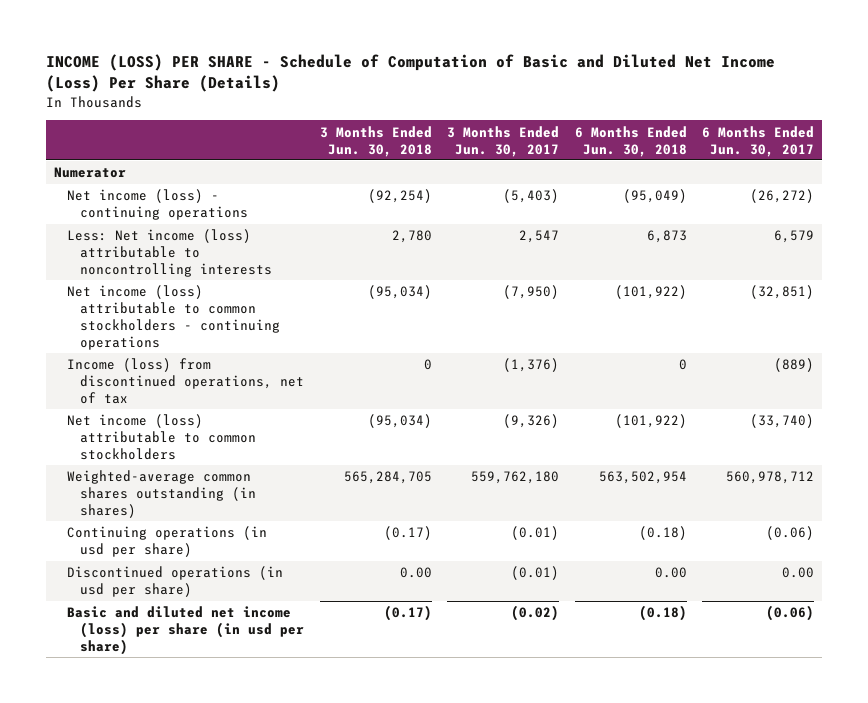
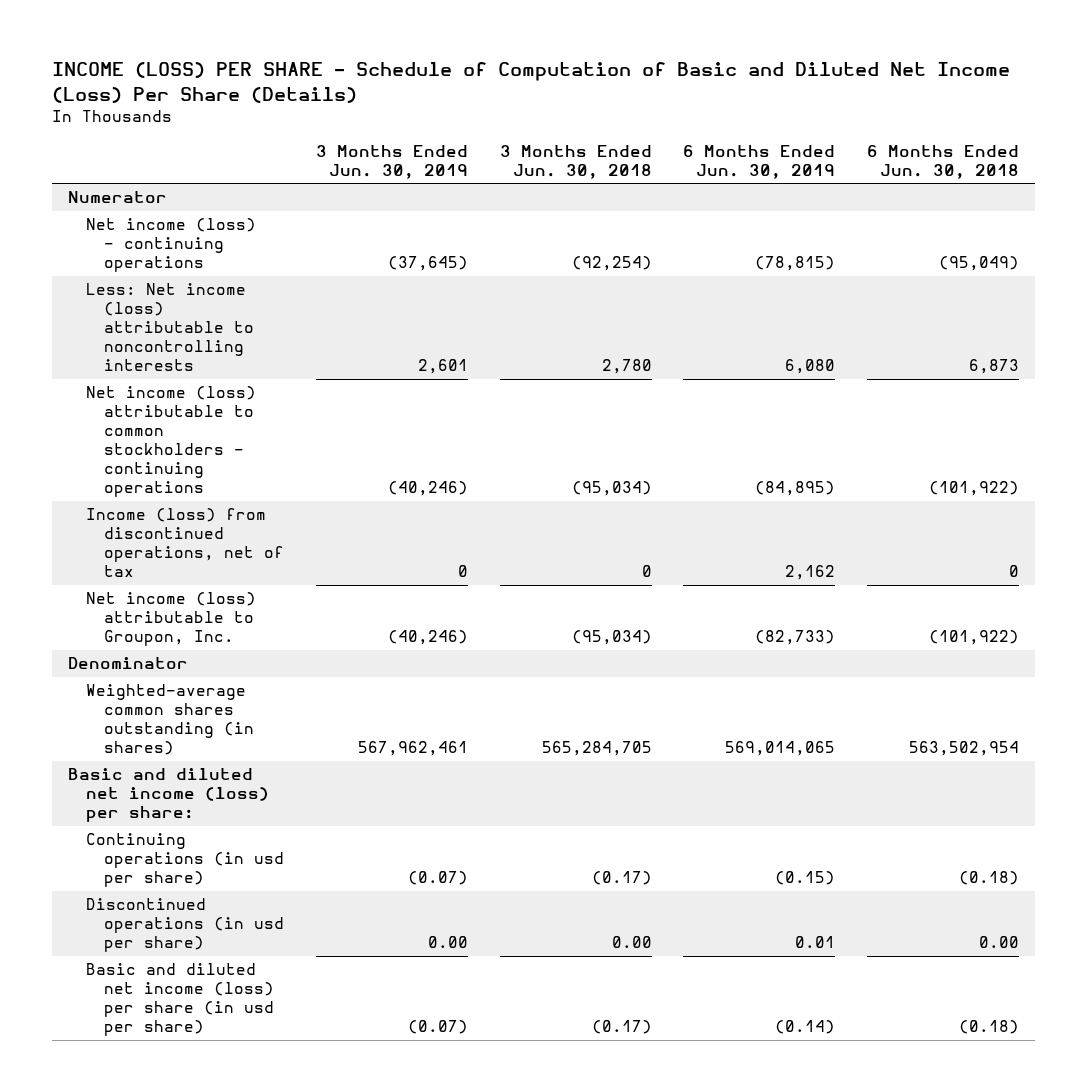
- | 3 Months Ended Jun. 30, 2018 | 3 Months Ended Jun. 30, 2017 | 6 Months Ended Jun. 30, 2018 | 6 Months Ended Jun. 30, 2017
+ | 3 Months Ended Jun. 30, 2019 | 3 Months Ended Jun. 30, 2018 | 6 Months Ended Jun. 30, 2019 | 6 Months Ended Jun. 30, 2018
- Net income (loss) attributable to common stockholders | (95,034) | (9,326) | (101,922) | (33,740)
+ Net income (loss) attributable to Groupon, Inc. | (40,246) | (95,034) | (82,733) | (101,922)
+ Denominator
+ Basic and diluted net income (loss) per share:

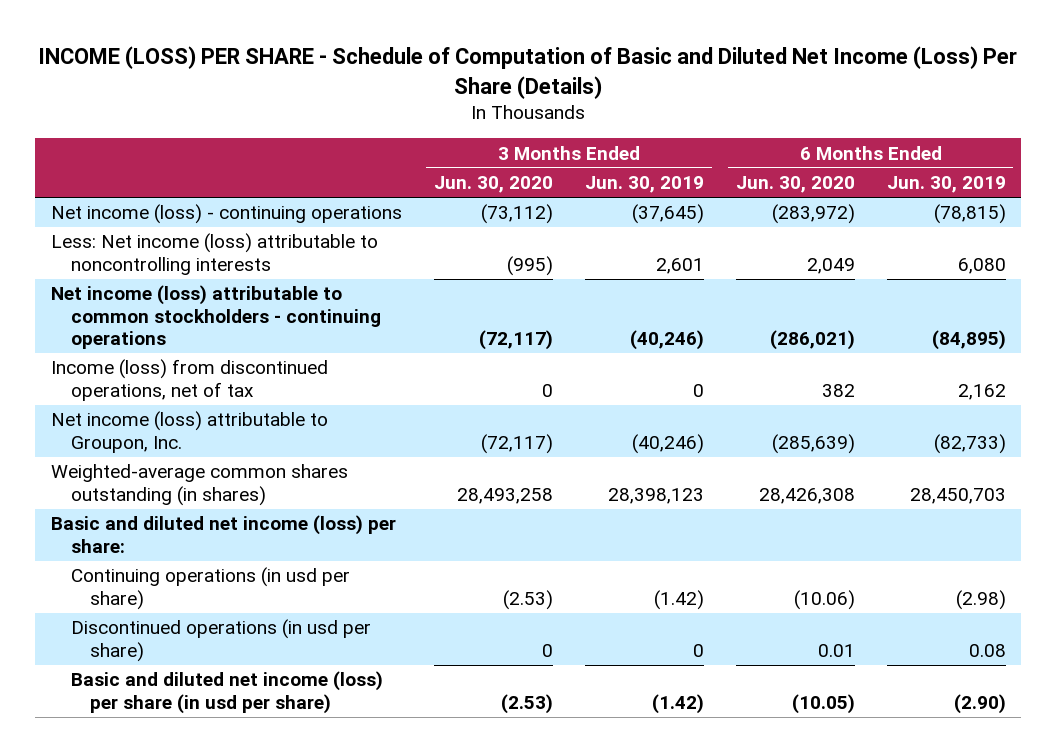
- | 3 Months Ended Jun. 30, 2019 | 3 Months Ended Jun. 30, 2018 | 6 Months Ended Jun. 30, 2019 | 6 Months Ended Jun. 30, 2018
+ | 3 Months Ended Jun. 30, 2020 | 3 Months Ended Jun. 30, 2019 | 6 Months Ended Jun. 30, 2020 | 6 Months Ended Jun. 30, 2019
- Numerator
- Denominator
- Weighted-average common shares outstanding (in shares) | 567,962,461 | 565,284,705 | 569,014,065 | 563,502,954
+ Weighted-average common shares outstanding (in shares) | 28,493,258 | 28,398,123 | 28,426,308 | 28,450,703
- Continuing operations (in usd per share) | (0.07) | (0.17) | (0.15) | (0.18)
- Discontinued operations (in usd per share) | 0.00 | 0.00 | 0.01 | 0.00
- Basic and diluted net income (loss) per share (in usd per share) | (0.07) | (0.17) | (0.14) | (0.18)
+ Continuing operations (in usd per share) | (2.53) | (1.42) | (10.06) | (2.98)
+ Discontinued operations (in usd per share) | 0 | 0 | 0.01 | 0.08
+ Basic and diluted net income (loss) per share (in usd per share) | (2.53) | (1.42) | (10.05) | (2.90)

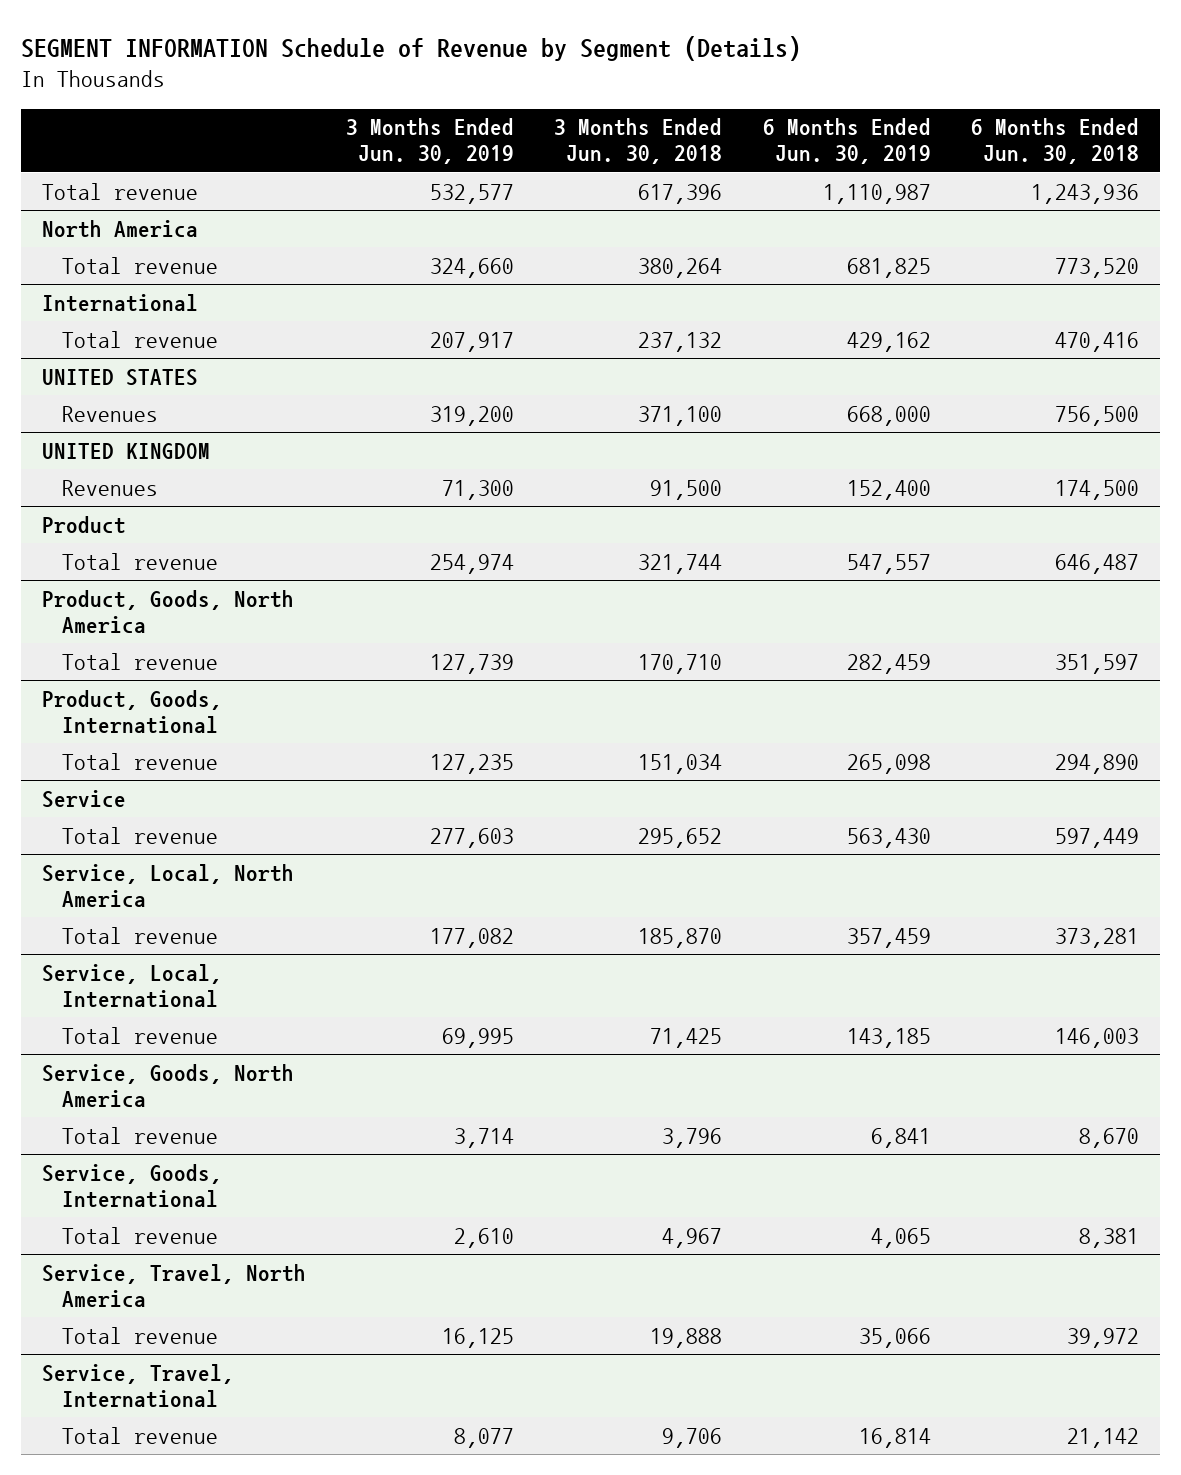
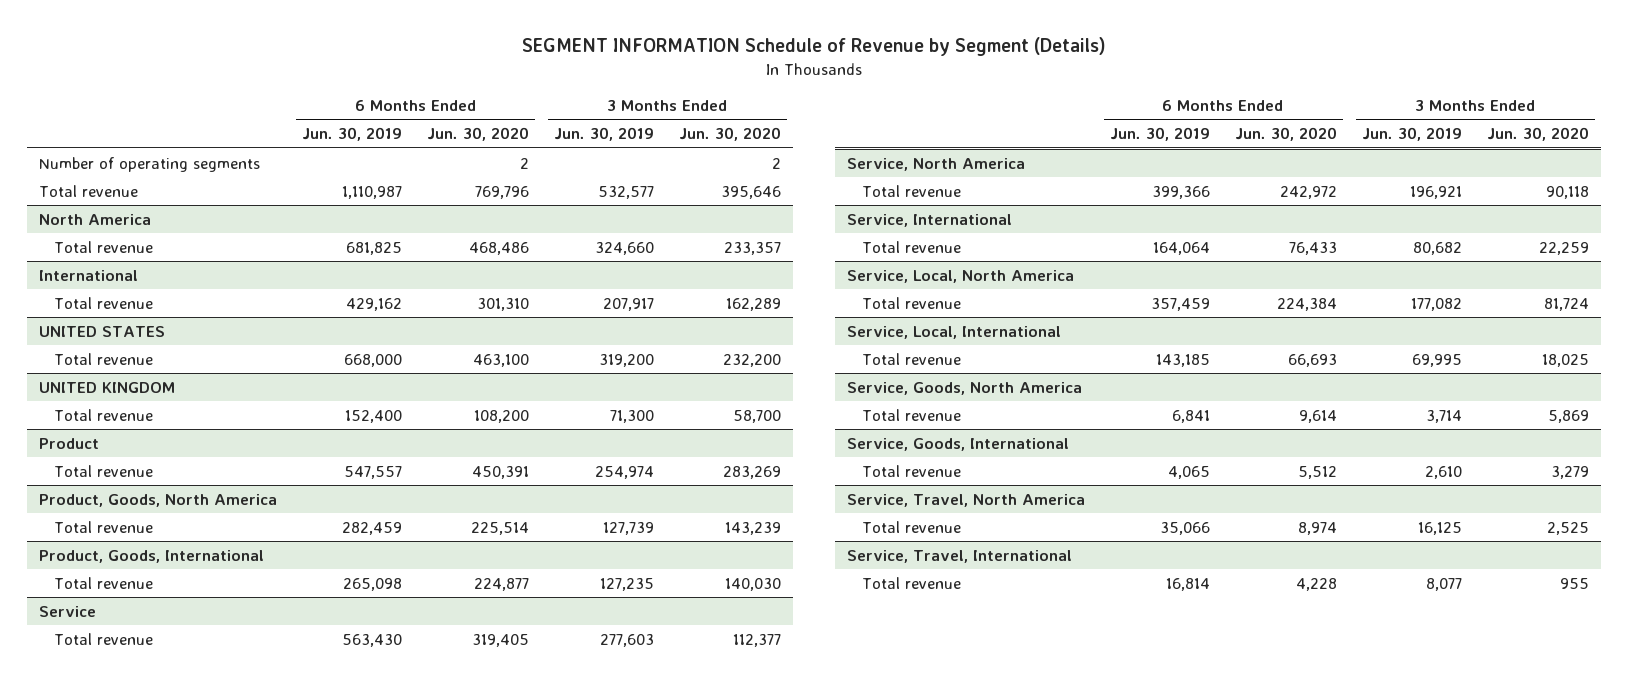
- | 3 Months Ended Jun. 30, 2019 | 3 Months Ended Jun. 30, 2018 | 6 Months Ended Jun. 30, 2019 | 6 Months Ended Jun. 30, 2018
+ | 6 Months Ended Jun. 30, 2019 | 6 Months Ended Jun. 30, 2020 | 3 Months Ended Jun. 30, 2019 | 3 Months Ended Jun. 30, 2020
+ Number of operating segments | | 2 | | 2
@ UNITED STATES
- Revenues | 319,200 | 371,100 | 668,000 | 756,500
+ Total revenue | 668,000 | 463,100 | 319,200 | 232,200
@ UNITED KINGDOM
- Revenues | 71,300 | 91,500 | 152,400 | 174,500
+ Total revenue | 152,400 | 108,200 | 71,300 | 58,700
+ Service, North America
+ Total revenue | 399,366 | 242,972 | 196,921 | 90,118
+ Service, International
+ Total revenue | 164,064 | 76,433 | 80,682 | 22,259

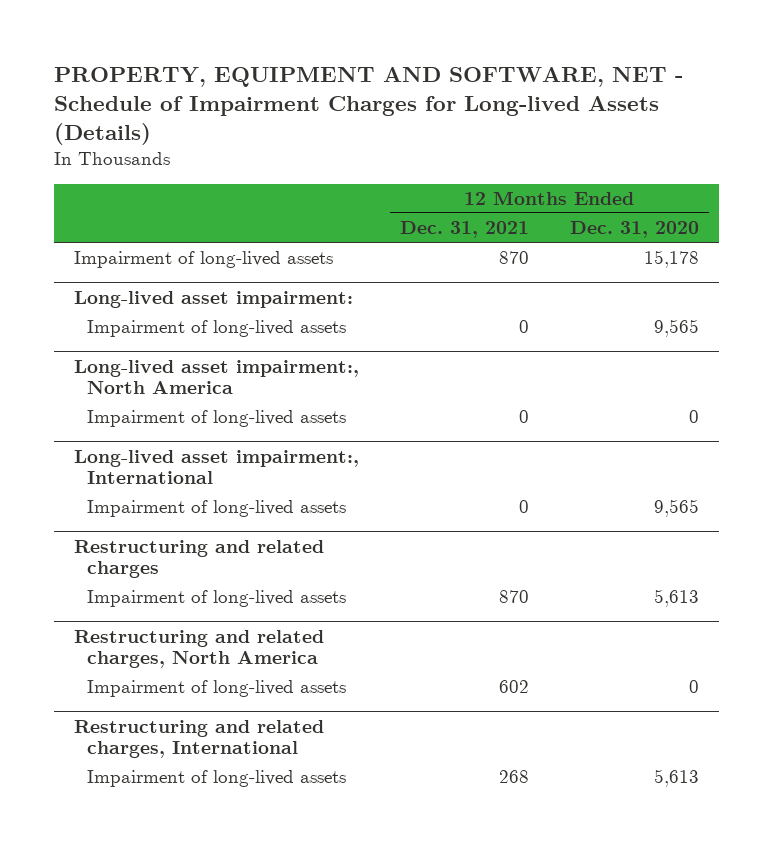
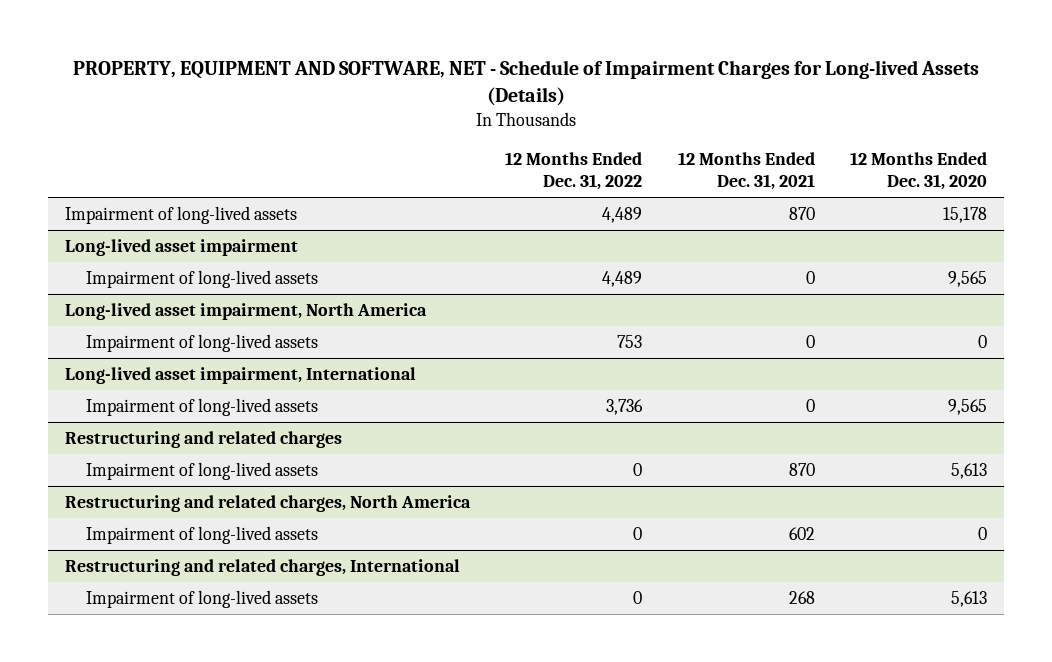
- | 12 Months Ended Dec. 31, 2021 | 12 Months Ended Dec. 31, 2020
+ | 12 Months Ended Dec. 31, 2022 | 12 Months Ended Dec. 31, 2021 | 12 Months Ended Dec. 31, 2020
- Long-lived asset impairment:
+ Long-lived asset impairment
- Long-lived asset impairment:, North America
+ Long-lived asset impairment, North America
- Long-lived asset impairment:, International
+ Long-lived asset impairment, International

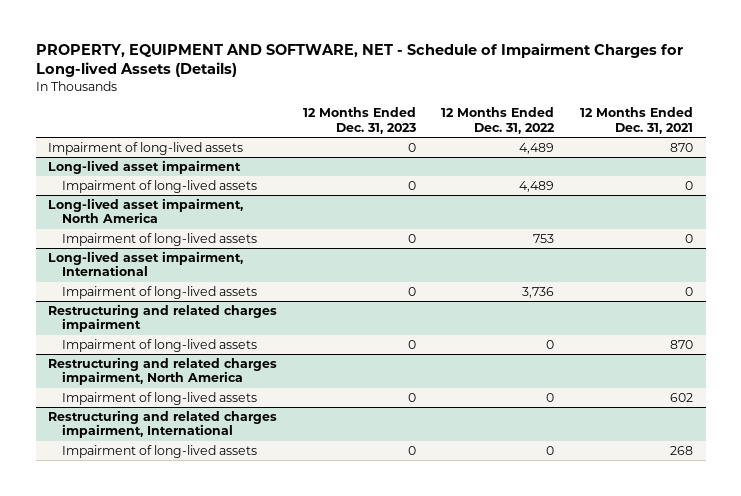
- | 12 Months Ended Dec. 31, 2022 | 12 Months Ended Dec. 31, 2021 | 12 Months Ended Dec. 31, 2020
+ | 12 Months Ended Dec. 31, 2023 | 12 Months Ended Dec. 31, 2022 | 12 Months Ended Dec. 31, 2021
- Restructuring and related charges
+ Restructuring and related charges impairment
- Restructuring and related charges, North America
+ Restructuring and related charges impairment, North America
- Restructuring and related charges, International
+ Restructuring and related charges impairment, International

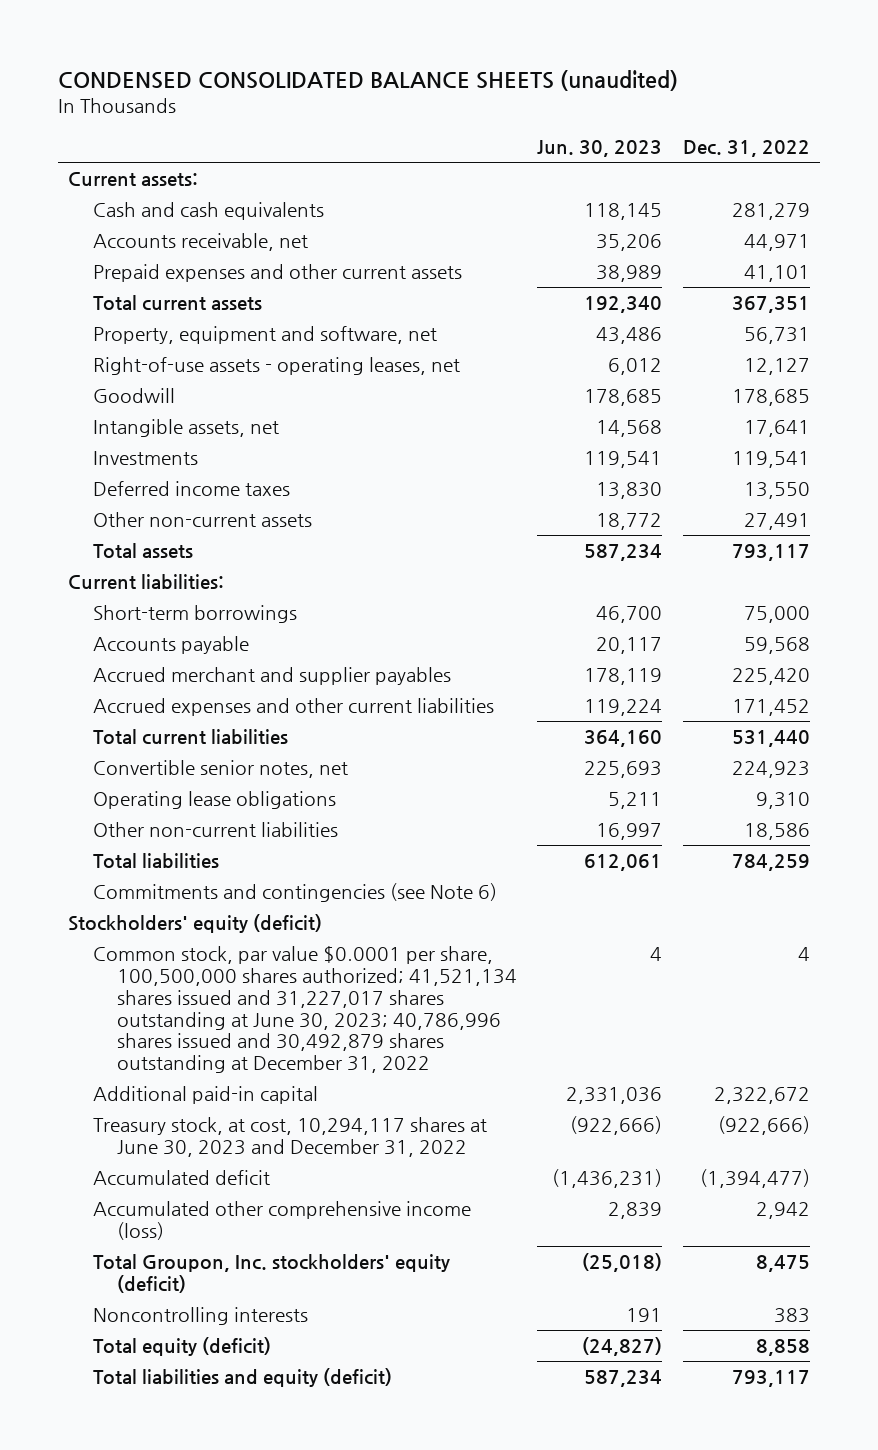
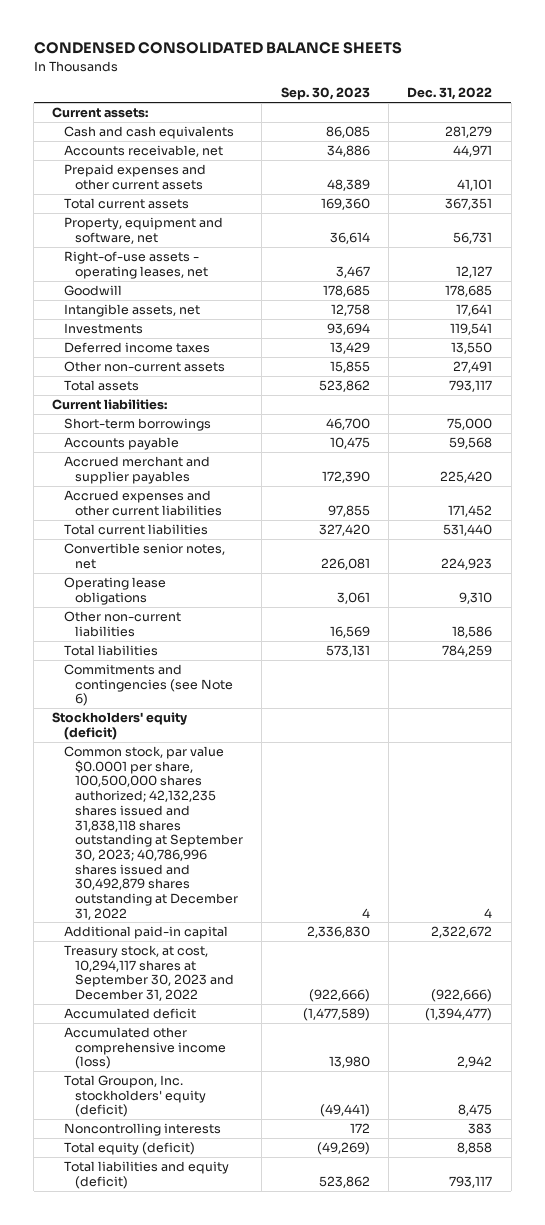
- CONDENSED CONSOLIDATED BALANCE SHEETS (unaudited)
+ CONDENSED CONSOLIDATED BALANCE SHEETS
- | Jun. 30, 2023 | Dec. 31, 2022
+ | Sep. 30, 2023 | Dec. 31, 2022
- Common stock, par value $0.0001 per share, 100,500,000 shares authorized; 41,521,134 shares issued and 31,227,017 shares outstanding at June 30, 2023; 40,786,996 shares issued and 30,492,879 shares outstanding at December 31, 2022 | 4 | 4
+ Common stock, par value $0.0001 per share, 100,500,000 shares authorized; 42,132,235 shares issued and 31,838,118 shares outstanding at September 30, 2023; 40,786,996 shares issued and 30,492,879 shares outstanding at December 31, 2022 | 4 | 4
- Treasury stock, at cost, 10,294,117 shares at June 30, 2023 and December 31, 2022 | (922,666) | (922,666)
+ Treasury stock, at cost, 10,294,117 shares at September 30, 2023 and December 31, 2022 | (922,666) | (922,666)

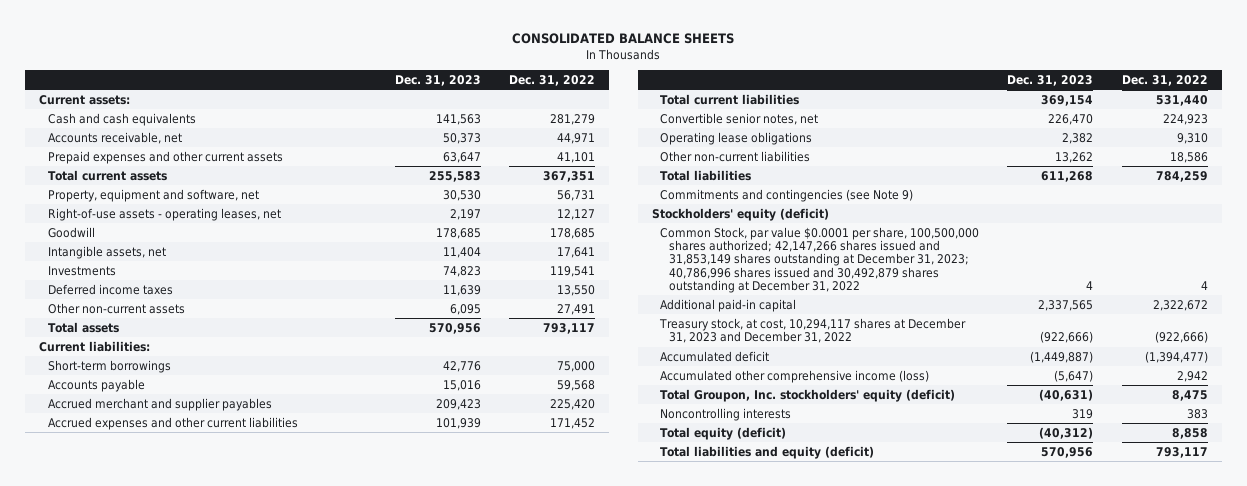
- CONDENSED CONSOLIDATED BALANCE SHEETS
+ CONSOLIDATED BALANCE SHEETS
- | Sep. 30, 2023 | Dec. 31, 2022
+ | Dec. 31, 2023 | Dec. 31, 2022
- Commitments and contingencies (see Note 6)
+ Commitments and contingencies (see Note 9)
- Common stock, par value $0.0001 per share, 100,500,000 shares authorized; 42,132,235 shares issued and 31,838,118 shares outstanding at September 30, 2023; 40,786,996 shares issued and 30,492,879 shares outstanding at December 31, 2022 | 4 | 4
+ Common Stock, par value $0.0001 per share, 100,500,000 shares authorized; 42,147,266 shares issued and 31,853,149 shares outstanding at December 31, 2023; 40,786,996 shares issued and 30,492,879 shares outstanding at December 31, 2022 | 4 | 4
- Treasury stock, at cost, 10,294,117 shares at September 30, 2023 and December 31, 2022 | (922,666) | (922,666)
+ Treasury stock, at cost, 10,294,117 shares at December 31, 2023 and December 31, 2022 | (922,666) | (922,666)

